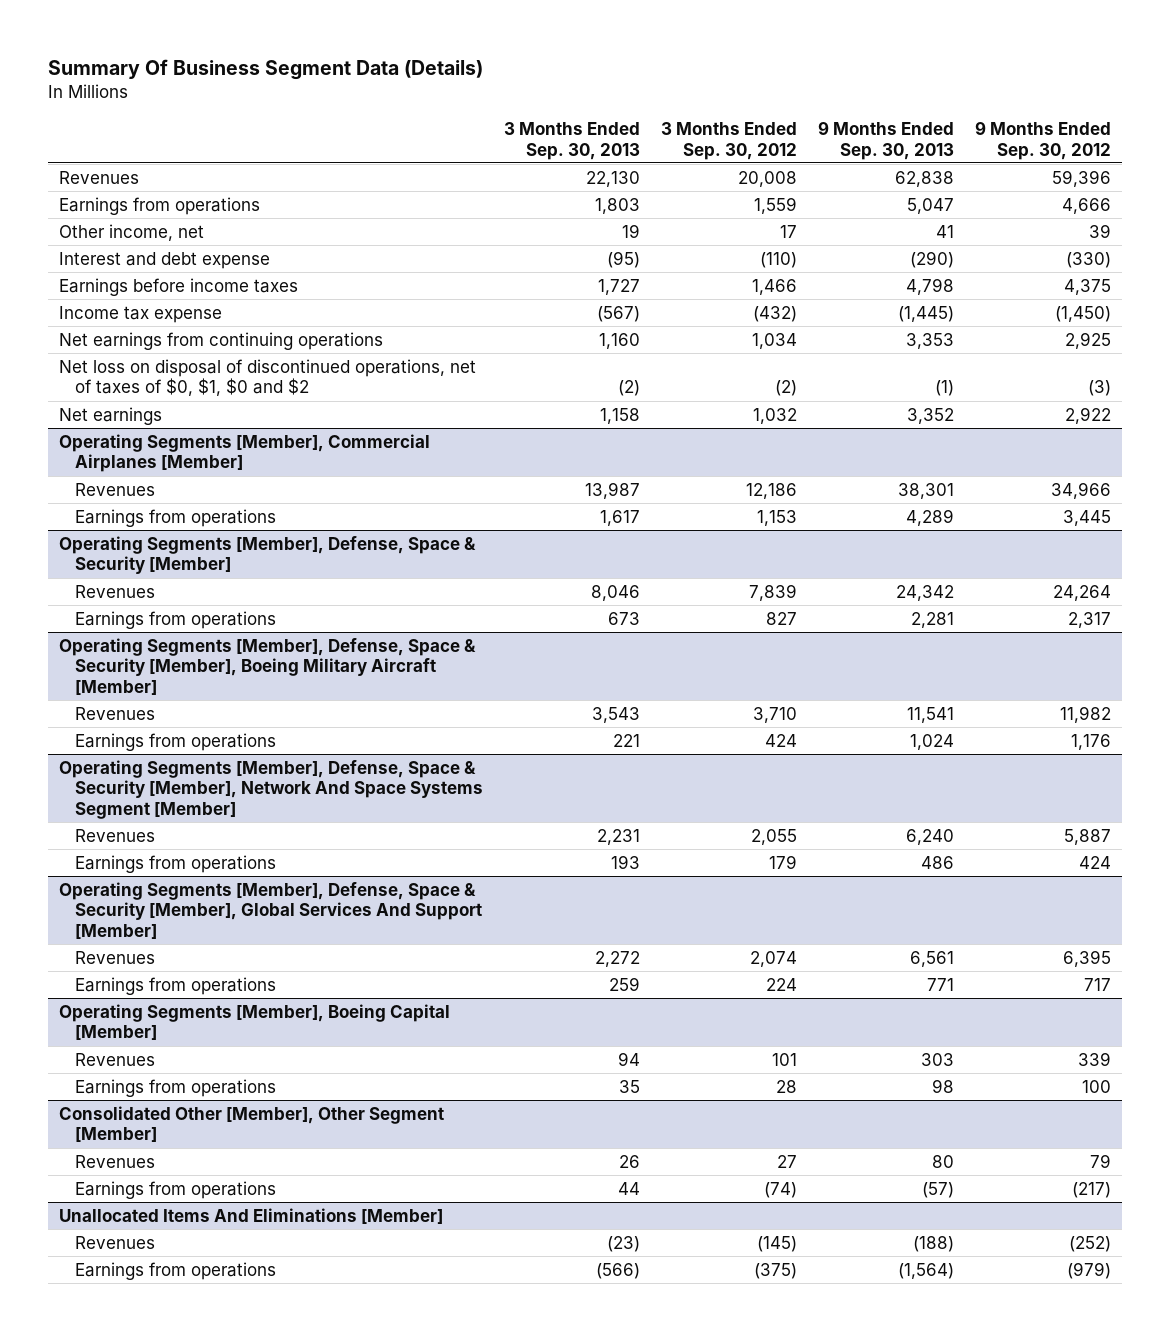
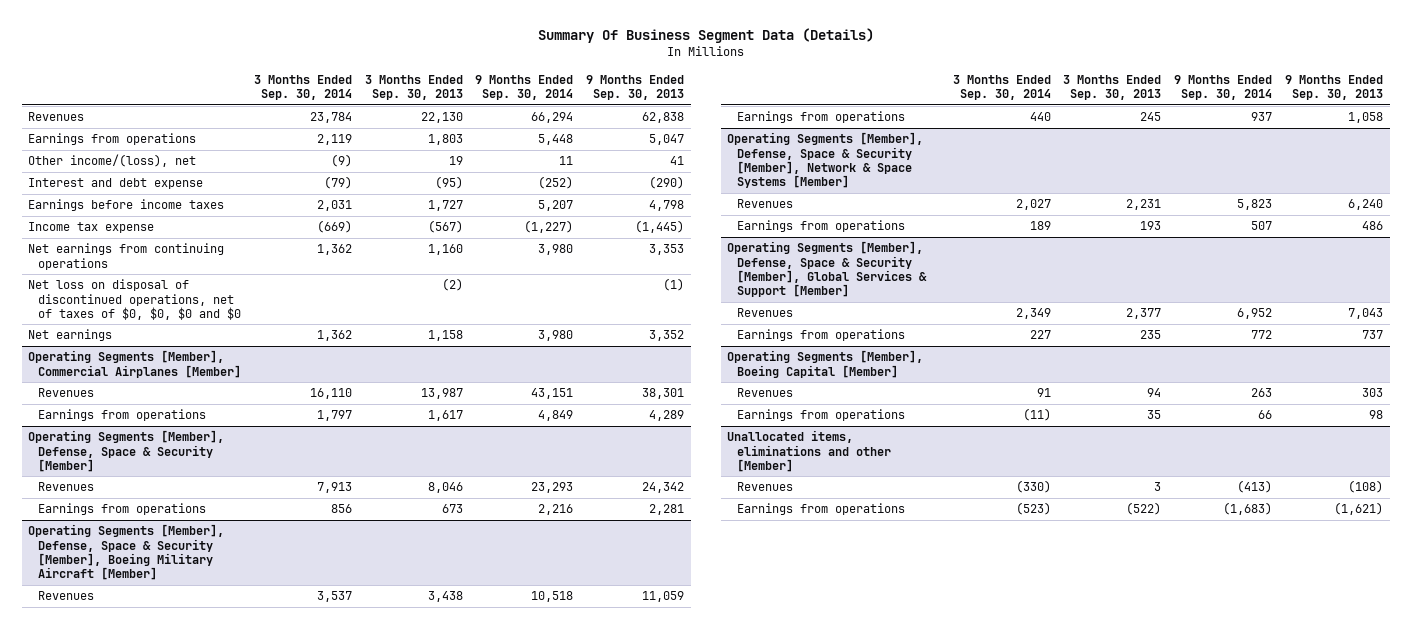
- | 3 Months Ended Sep. 30, 2013 | 3 Months Ended Sep. 30, 2012 | 9 Months Ended Sep. 30, 2013 | 9 Months Ended Sep. 30, 2012
+ | 3 Months Ended Sep. 30, 2014 | 3 Months Ended Sep. 30, 2013 | 9 Months Ended Sep. 30, 2014 | 9 Months Ended Sep. 30, 2013
- Other income, net | 19 | 17 | 41 | 39
+ Other income/(loss), net | (9) | 19 | 11 | 41
- Net loss on disposal of discontinued operations, net of taxes of $0, $1, $0 and $2 | (2) | (2) | (1) | (3)
+ Net loss on disposal of discontinued operations, net of taxes of $0, $0, $0 and $0 | | (2) | | (1)
@ Operating Segments [Member], Defense, Space & Security [Member], Boeing Military Aircraft [Member]
- Revenues | 3,543 | 3,710 | 11,541 | 11,982
- Earnings from operations | 221 | 424 | 1,024 | 1,176
- Operating Segments [Member], Defense, Space & Security [Member], Network And Space Systems Segment [Member]
@ Operating Segments [Member], Defense, Space & Security [Member], Boeing Military Aircraft [Member]
+ Revenues | 3,537 | 3,438 | 10,518 | 11,059
+ Earnings from operations | 440 | 245 | 937 | 1,058
+ Operating Segments [Member], Defense, Space & Security [Member], Network & Space Systems [Member]
- Operating Segments [Member], Defense, Space & Security [Member], Global Services And Support [Member]
- Revenues | 2,272 | 2,074 | 6,561 | 6,395
- Earnings from operations | 259 | 224 | 771 | 717
+ Operating Segments [Member], Defense, Space & Security [Member], Global Services & Support [Member]
+ Revenues | 2,349 | 2,377 | 6,952 | 7,043
+ Earnings from operations | 227 | 235 | 772 | 737
- Consolidated Other [Member], Other Segment [Member]
- Revenues | 26 | 27 | 80 | 79
- Earnings from operations | 44 | (74) | (57) | (217)
- Unallocated Items And Eliminations [Member]
- Revenues | (23) | (145) | (188) | (252)
- Earnings from operations | (566) | (375) | (1,564) | (979)
+ Unallocated items, eliminations and other [Member]
+ Revenues | (330) | 3 | (413) | (108)
+ Earnings from operations | (523) | (522) | (1,683) | (1,621)

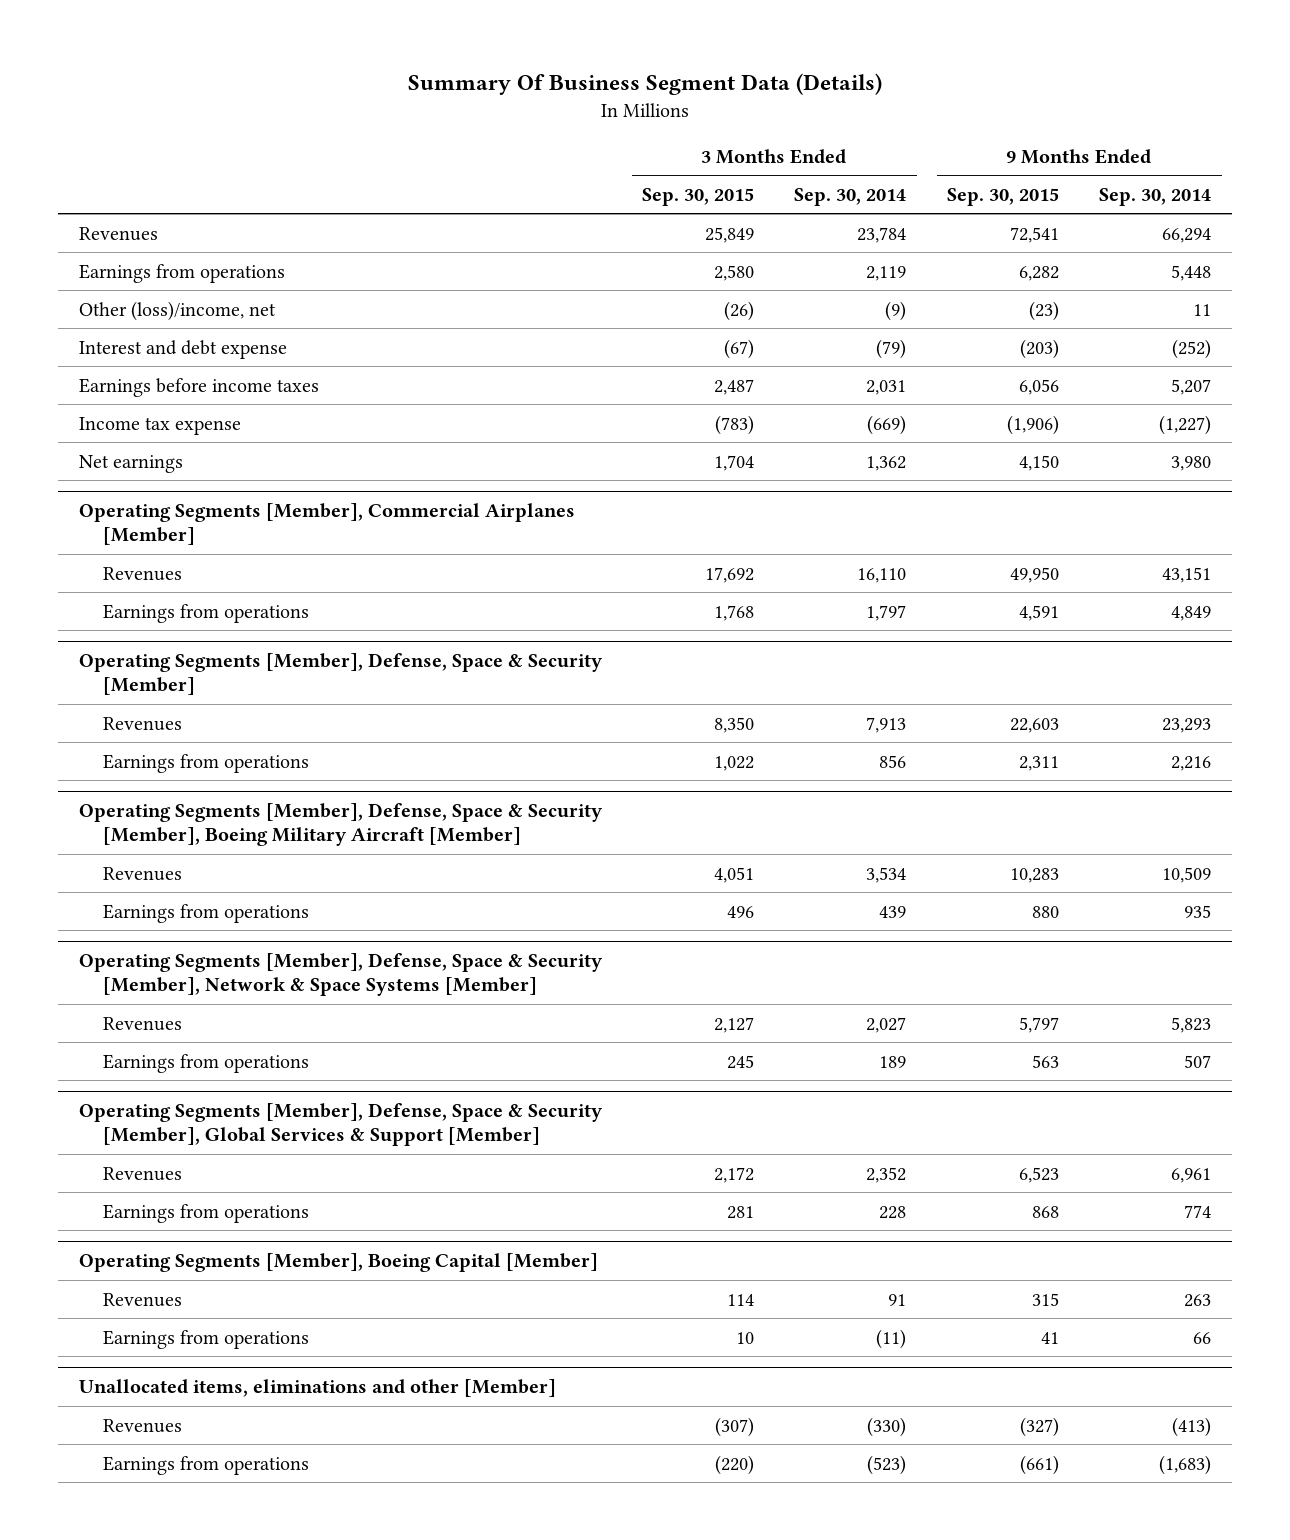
- | 3 Months Ended Sep. 30, 2014 | 3 Months Ended Sep. 30, 2013 | 9 Months Ended Sep. 30, 2014 | 9 Months Ended Sep. 30, 2013
+ | 3 Months Ended Sep. 30, 2015 | 3 Months Ended Sep. 30, 2014 | 9 Months Ended Sep. 30, 2015 | 9 Months Ended Sep. 30, 2014
- Other income/(loss), net | (9) | 19 | 11 | 41
+ Other (loss)/income, net | (26) | (9) | (23) | 11
- Net earnings from continuing operations | 1,362 | 1,160 | 3,980 | 3,353
- Net loss on disposal of discontinued operations, net of taxes of $0, $0, $0 and $0 | | (2) | | (1)
@ Operating Segments [Member], Defense, Space & Security [Member], Boeing Military Aircraft [Member]
- Revenues | 3,537 | 3,438 | 10,518 | 11,059
- Earnings from operations | 440 | 245 | 937 | 1,058
+ Revenues | 4,051 | 3,534 | 10,283 | 10,509
+ Earnings from operations | 496 | 439 | 880 | 935
@ Operating Segments [Member], Defense, Space & Security [Member], Global Services & Support [Member]
- Revenues | 2,349 | 2,377 | 6,952 | 7,043
- Earnings from operations | 227 | 235 | 772 | 737
+ Revenues | 2,172 | 2,352 | 6,523 | 6,961
+ Earnings from operations | 281 | 228 | 868 | 774

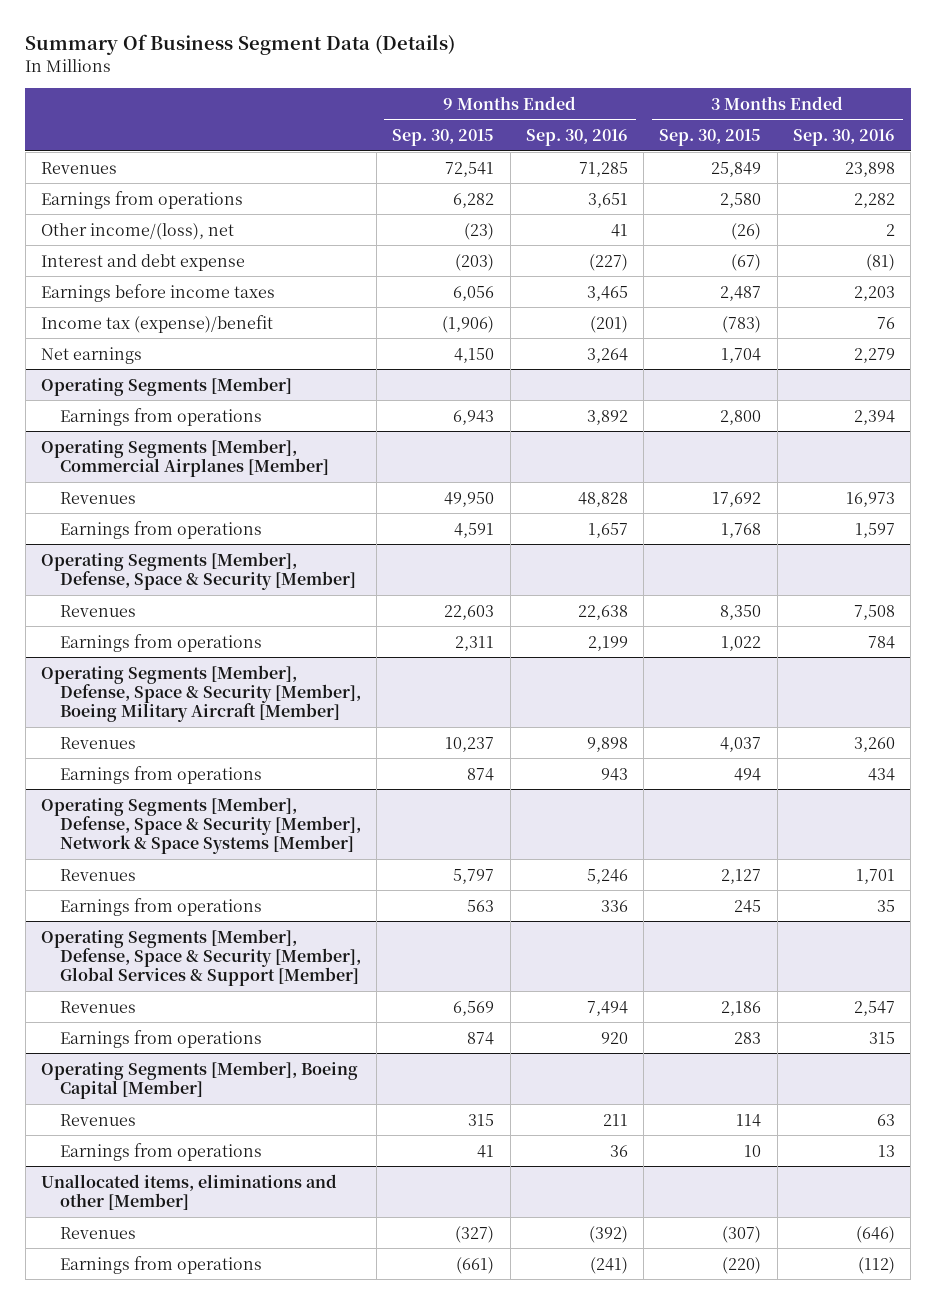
- | 3 Months Ended Sep. 30, 2015 | 3 Months Ended Sep. 30, 2014 | 9 Months Ended Sep. 30, 2015 | 9 Months Ended Sep. 30, 2014
+ | 9 Months Ended Sep. 30, 2015 | 9 Months Ended Sep. 30, 2016 | 3 Months Ended Sep. 30, 2015 | 3 Months Ended Sep. 30, 2016
- Other (loss)/income, net | (26) | (9) | (23) | 11
+ Other income/(loss), net | (23) | 41 | (26) | 2
- Income tax expense | (783) | (669) | (1,906) | (1,227)
+ Income tax (expense)/benefit | (1,906) | (201) | (783) | 76
+ Operating Segments [Member]
+ Earnings from operations | 6,943 | 3,892 | 2,800 | 2,394
@ Operating Segments [Member], Defense, Space & Security [Member], Boeing Military Aircraft [Member]
- Revenues | 4,051 | 3,534 | 10,283 | 10,509
- Earnings from operations | 496 | 439 | 880 | 935
+ Revenues | 10,237 | 9,898 | 4,037 | 3,260
+ Earnings from operations | 874 | 943 | 494 | 434
@ Operating Segments [Member], Defense, Space & Security [Member], Global Services & Support [Member]
- Revenues | 2,172 | 2,352 | 6,523 | 6,961
- Earnings from operations | 281 | 228 | 868 | 774
+ Revenues | 6,569 | 7,494 | 2,186 | 2,547
+ Earnings from operations | 874 | 920 | 283 | 315

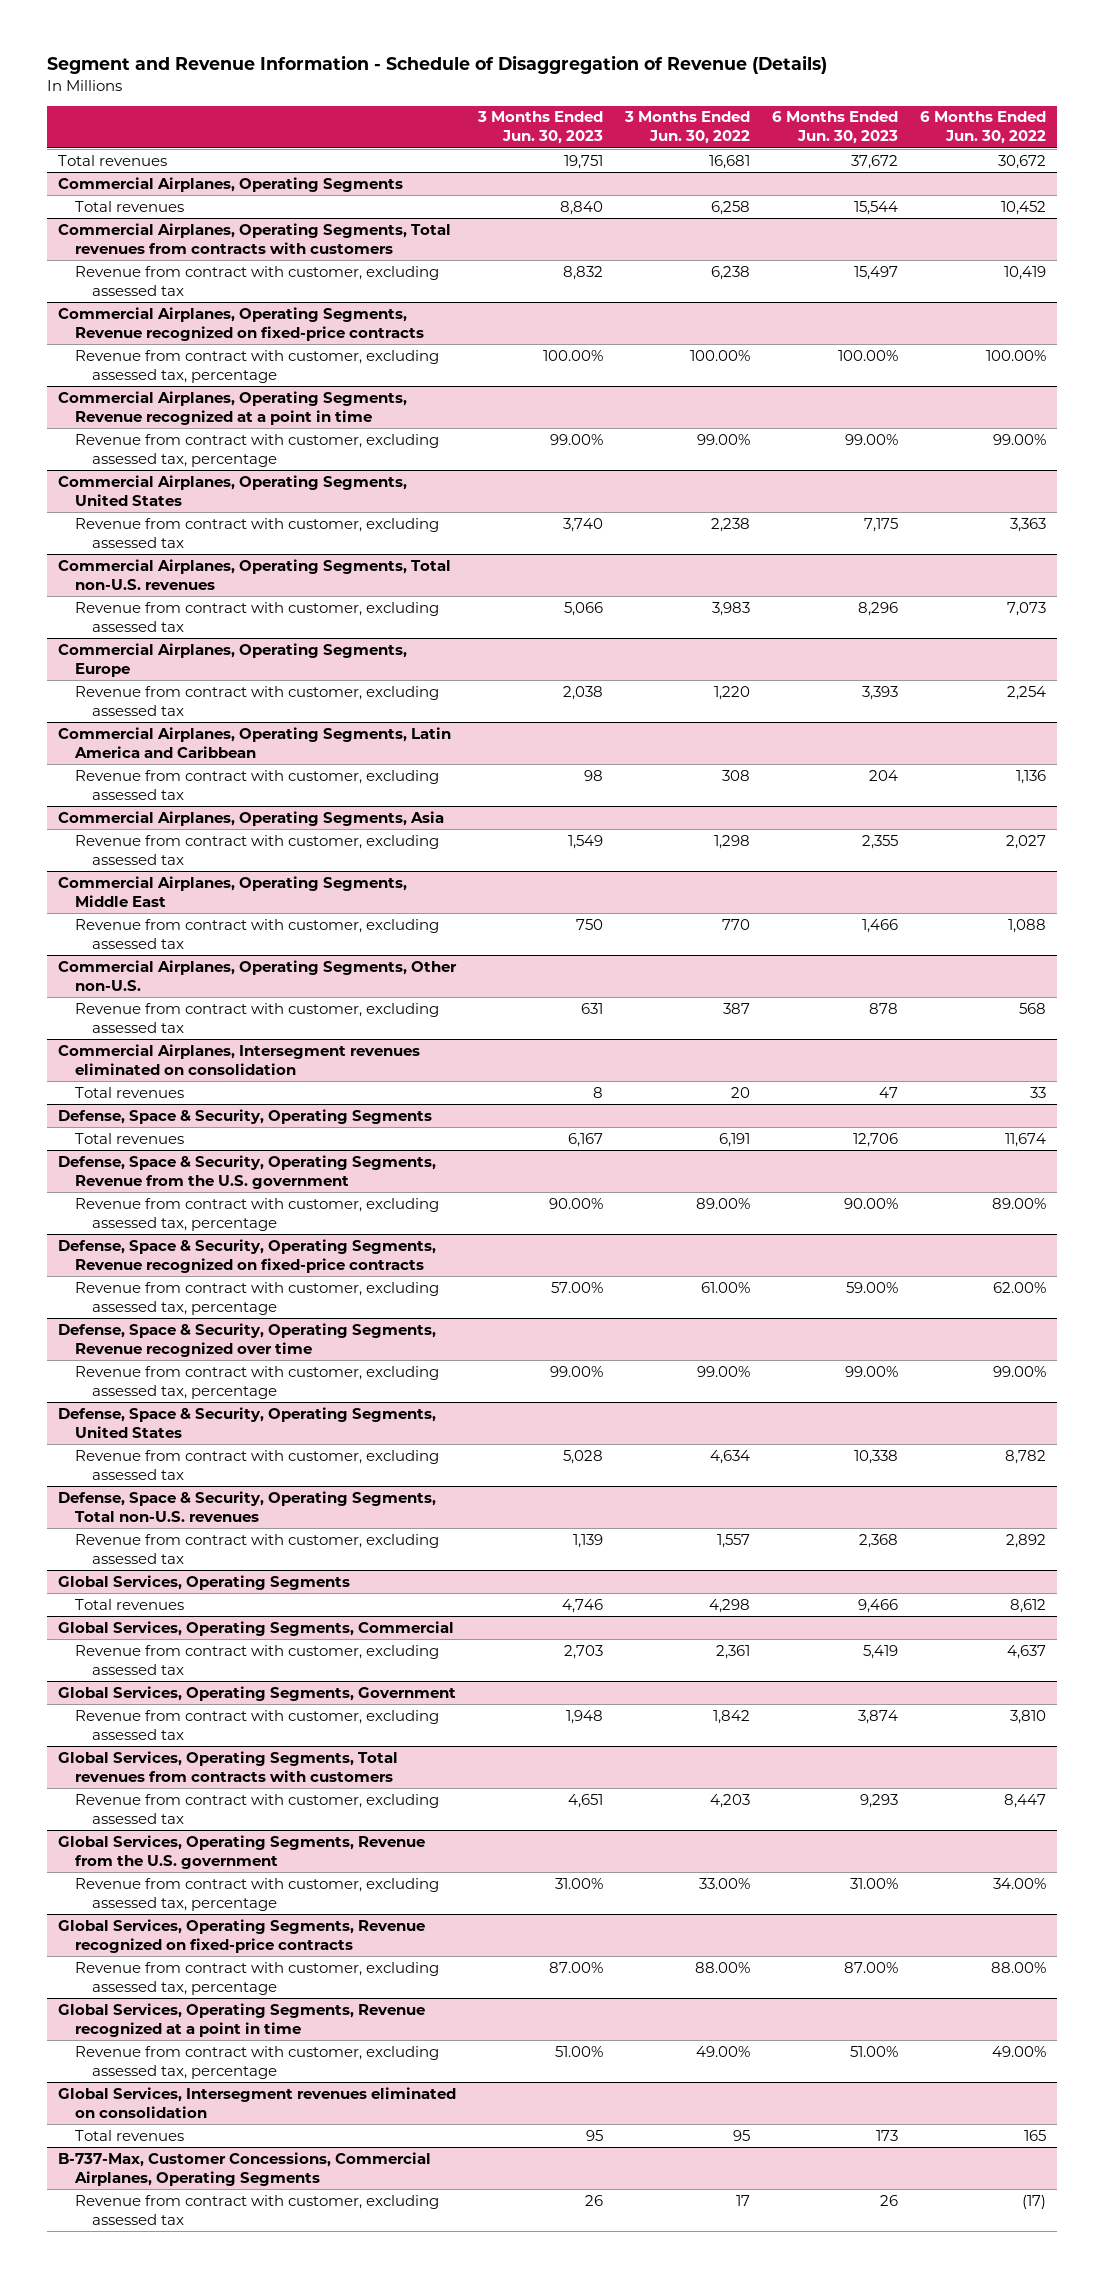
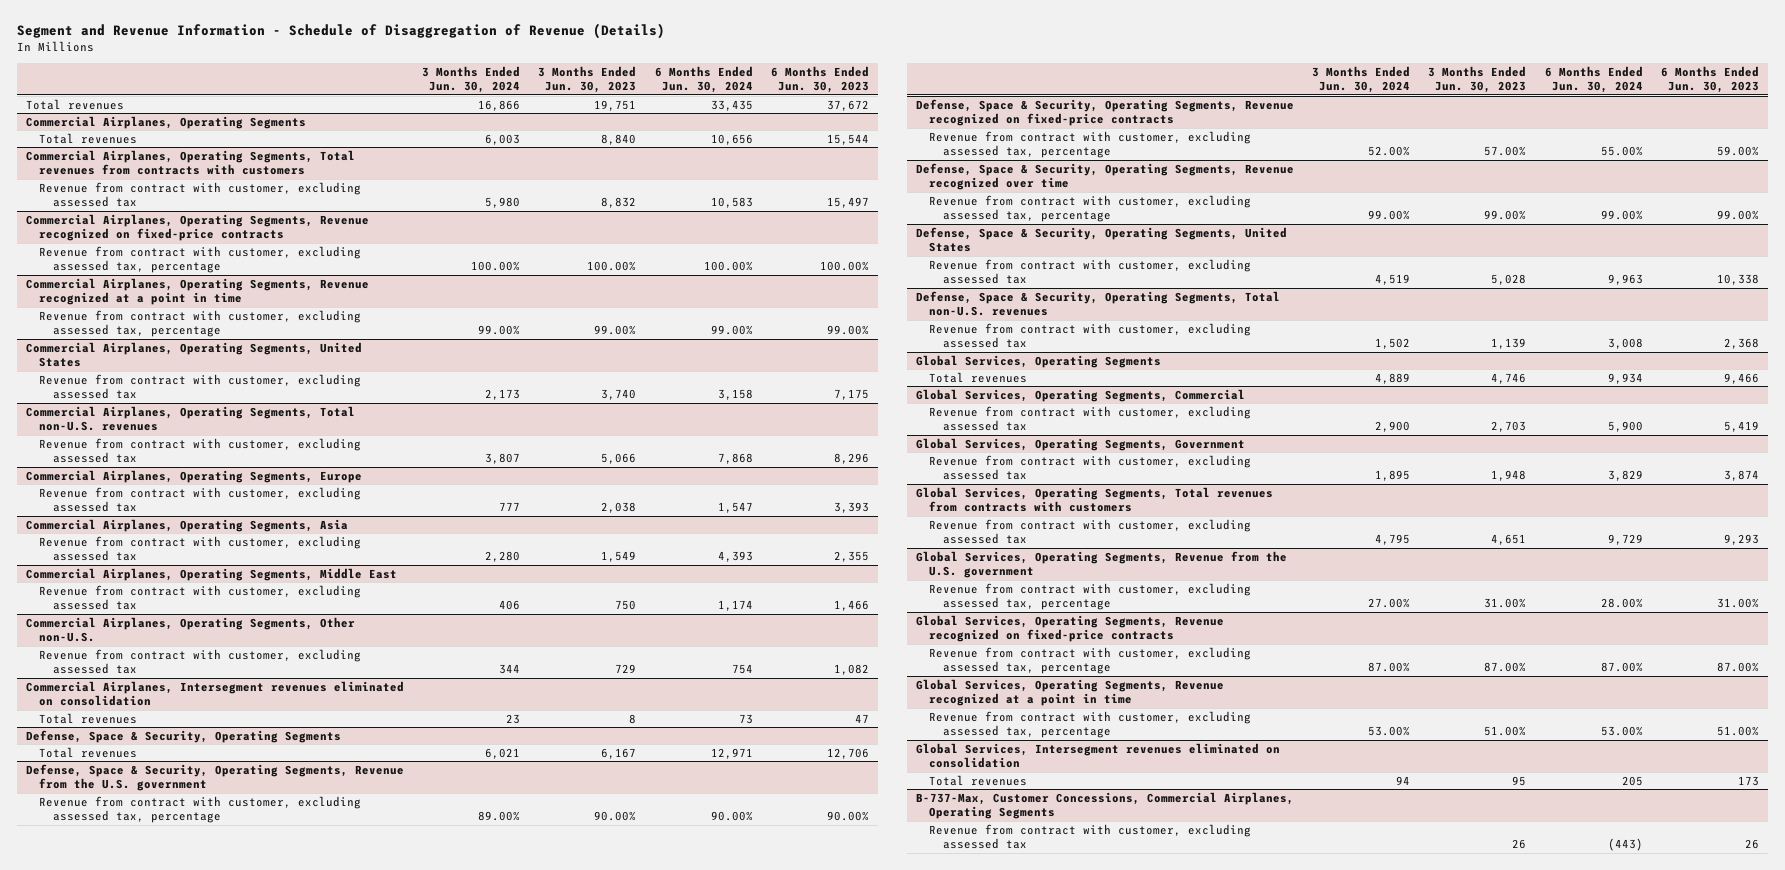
- | 3 Months Ended Jun. 30, 2023 | 3 Months Ended Jun. 30, 2022 | 6 Months Ended Jun. 30, 2023 | 6 Months Ended Jun. 30, 2022
+ | 3 Months Ended Jun. 30, 2024 | 3 Months Ended Jun. 30, 2023 | 6 Months Ended Jun. 30, 2024 | 6 Months Ended Jun. 30, 2023
- Commercial Airplanes, Operating Segments, Latin America and Caribbean
- Revenue from contract with customer, excluding assessed tax | 98 | 308 | 204 | 1,136
@ Commercial Airplanes, Operating Segments, Other non-U.S.
- Revenue from contract with customer, excluding assessed tax | 631 | 387 | 878 | 568
+ Revenue from contract with customer, excluding assessed tax | 344 | 729 | 754 | 1,082

